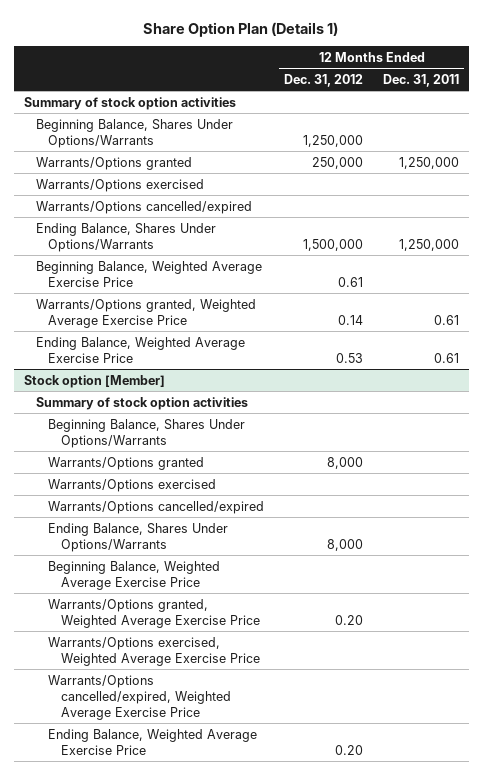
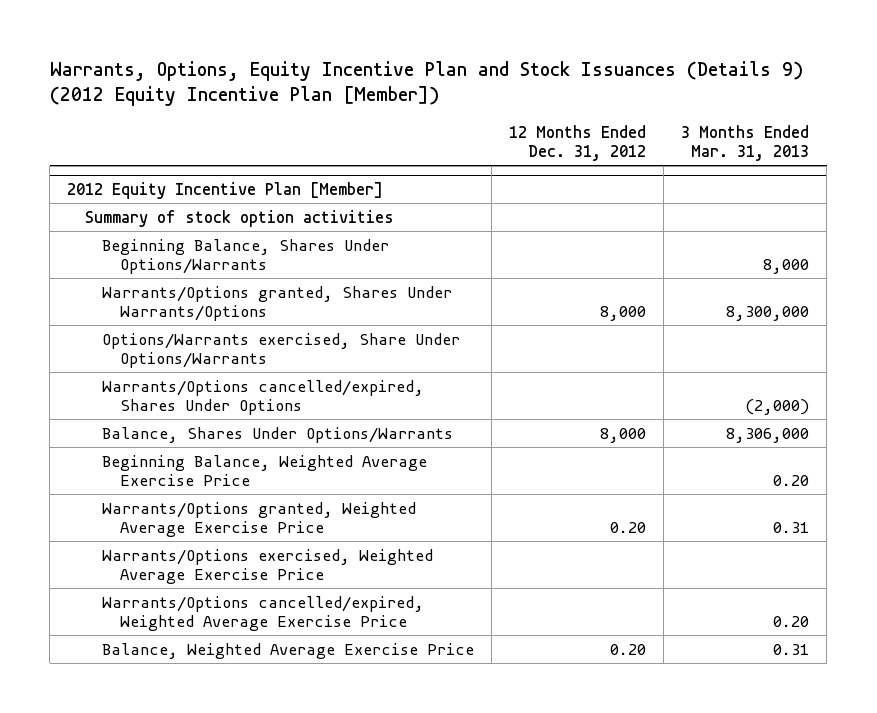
- Share Option Plan (Details 1)
+ Warrants, Options, Equity Incentive Plan and Stock Issuances (Details 9) (2012 Equity Incentive Plan [Member])
- | 12 Months Ended Dec. 31, 2012 | 12 Months Ended Dec. 31, 2011
+ | 12 Months Ended Dec. 31, 2012 | 3 Months Ended Mar. 31, 2013
- Summary of stock option activities
- Beginning Balance, Shares Under Options/Warrants | 1,250,000 |
- Warrants/Options granted | 250,000 | 1,250,000
- Warrants/Options exercised
- Warrants/Options cancelled/expired
- Ending Balance, Shares Under Options/Warrants | 1,500,000 | 1,250,000
- Beginning Balance, Weighted Average Exercise Price | 0.61 |
- Warrants/Options granted, Weighted Average Exercise Price | 0.14 | 0.61
- Ending Balance, Weighted Average Exercise Price | 0.53 | 0.61
- Stock option [Member]
+ 2012 Equity Incentive Plan [Member]
- Warrants/Options granted | 8,000 |
- Warrants/Options exercised
- Warrants/Options cancelled/expired
- Ending Balance, Shares Under Options/Warrants | 8,000 |
+ Warrants/Options granted, Shares Under Warrants/Options | 8,000 | 8,300,000
+ Options/Warrants exercised, Share Under Options/Warrants
+ Warrants/Options cancelled/expired, Shares Under Options | | (2,000)
+ Balance, Shares Under Options/Warrants | 8,000 | 8,306,000
- Ending Balance, Weighted Average Exercise Price | 0.20 |
+ Balance, Weighted Average Exercise Price | 0.20 | 0.31

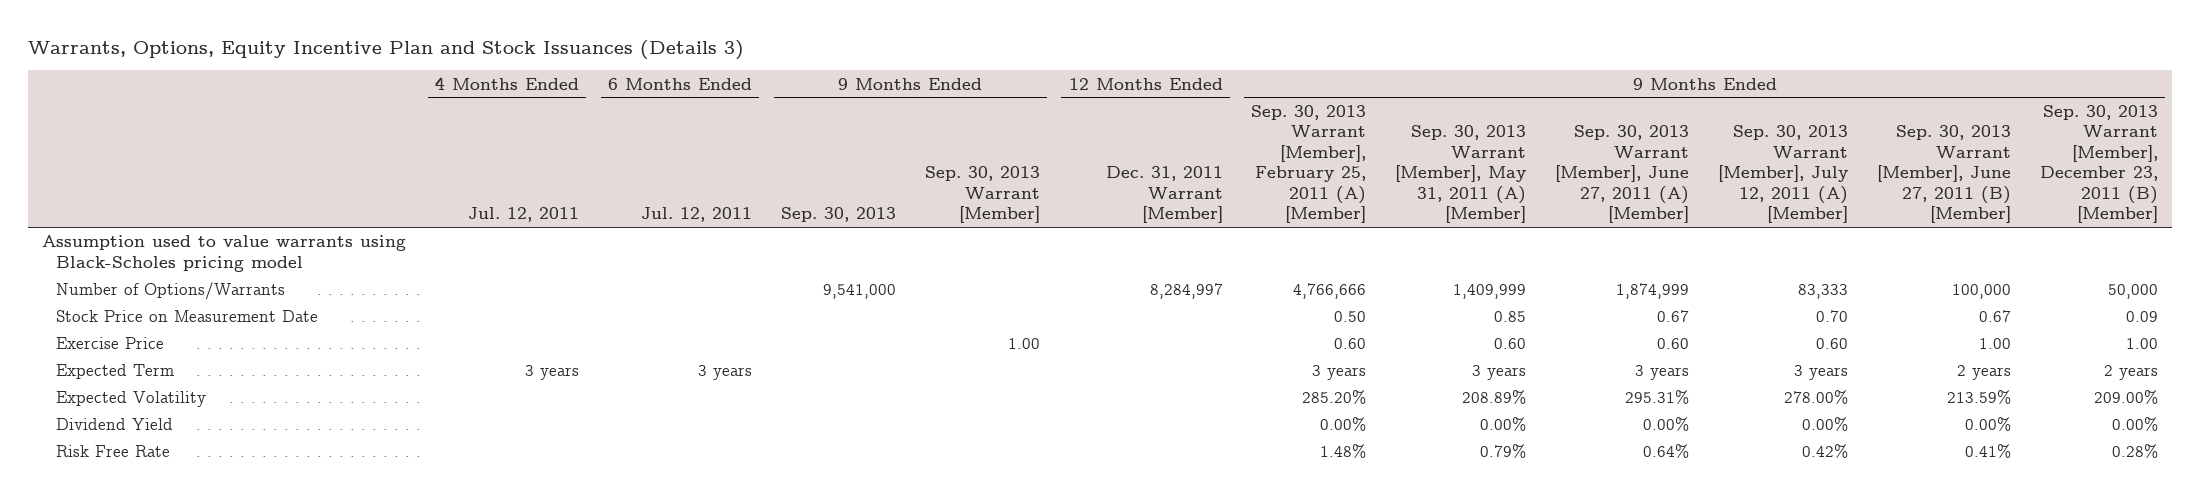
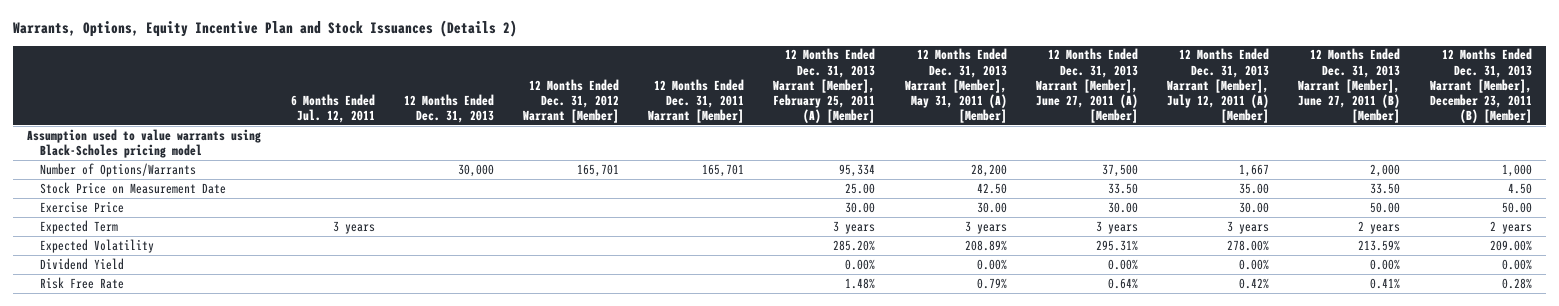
- Warrants, Options, Equity Incentive Plan and Stock Issuances (Details 3)
+ Warrants, Options, Equity Incentive Plan and Stock Issuances (Details 2)
- | 4 Months Ended Jul. 12, 2011 | 6 Months Ended Jul. 12, 2011 | 9 Months Ended Sep. 30, 2013 | 9 Months Ended Sep. 30, 2013 Warrant [Member] | 12 Months Ended Dec. 31, 2011 Warrant [Member] | 9 Months Ended Sep. 30, 2013 Warrant [Member], February 25, 2011 (A) [Member] | 9 Months Ended Sep. 30, 2013 Warrant [Member], May 31, 2011 (A) [Member] | 9 Months Ended Sep. 30, 2013 Warrant [Member], June 27, 2011 (A) [Member] | 9 Months Ended Sep. 30, 2013 Warrant [Member], July 12, 2011 (A) [Member] | 9 Months Ended Sep. 30, 2013 Warrant [Member], June 27, 2011 (B) [Member] | 9 Months Ended Sep. 30, 2013 Warrant [Member], December 23, 2011 (B) [Member]
+ | 6 Months Ended Jul. 12, 2011 | 12 Months Ended Dec. 31, 2013 | 12 Months Ended Dec. 31, 2012 Warrant [Member] | 12 Months Ended Dec. 31, 2011 Warrant [Member] | 12 Months Ended Dec. 31, 2013 Warrant [Member], February 25, 2011 (A) [Member] | 12 Months Ended Dec. 31, 2013 Warrant [Member], May 31, 2011 (A) [Member] | 12 Months Ended Dec. 31, 2013 Warrant [Member], June 27, 2011 (A) [Member] | 12 Months Ended Dec. 31, 2013 Warrant [Member], July 12, 2011 (A) [Member] | 12 Months Ended Dec. 31, 2013 Warrant [Member], June 27, 2011 (B) [Member] | 12 Months Ended Dec. 31, 2013 Warrant [Member], December 23, 2011 (B) [Member]
- Number of Options/Warrants | | | 9,541,000 | | 8,284,997 | 4,766,666 | 1,409,999 | 1,874,999 | 83,333 | 100,000 | 50,000
+ Number of Options/Warrants | | 30,000 | 165,701 | 165,701 | 95,334 | 28,200 | 37,500 | 1,667 | 2,000 | 1,000

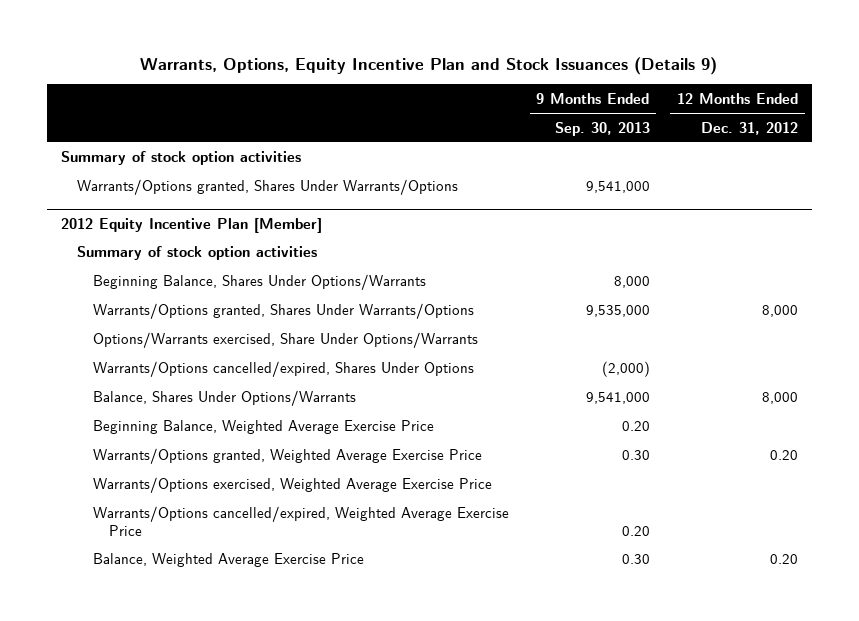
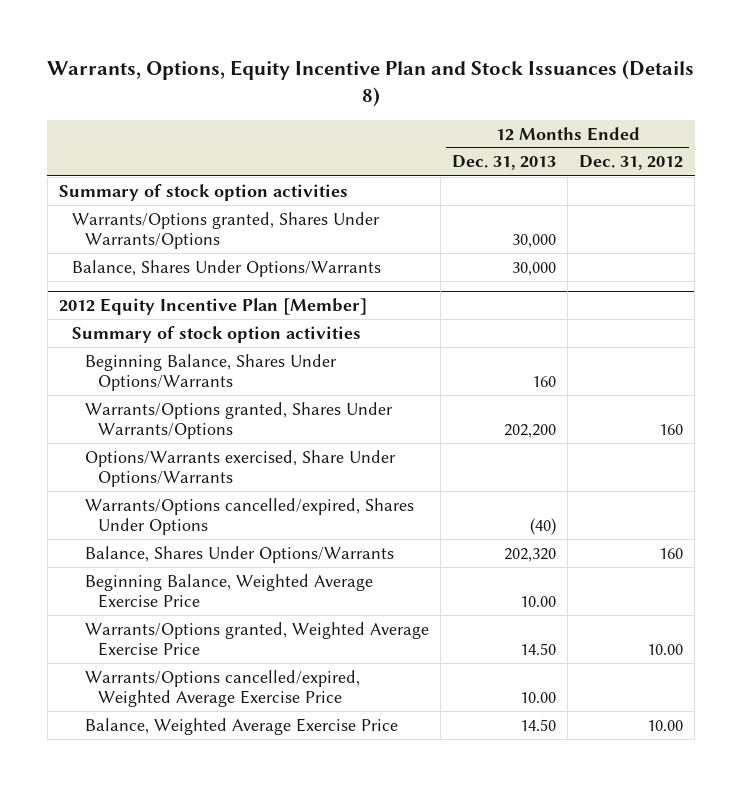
- Warrants, Options, Equity Incentive Plan and Stock Issuances (Details 9)
+ Warrants, Options, Equity Incentive Plan and Stock Issuances (Details 8)
- | 9 Months Ended Sep. 30, 2013 | 12 Months Ended Dec. 31, 2012
+ | 12 Months Ended Dec. 31, 2013 | 12 Months Ended Dec. 31, 2012
+ Balance, Shares Under Options/Warrants | 30,000 |
@ 2012 Equity Incentive Plan [Member]
- Warrants/Options granted, Shares Under Warrants/Options | 9,535,000 | 8,000
+ Warrants/Options granted, Shares Under Warrants/Options | 202,200 | 160
- Balance, Shares Under Options/Warrants | 9,541,000 | 8,000
+ Balance, Shares Under Options/Warrants | 202,320 | 160
- Warrants/Options granted, Weighted Average Exercise Price | 0.30 | 0.20
- Warrants/Options exercised, Weighted Average Exercise Price
+ Warrants/Options granted, Weighted Average Exercise Price | 14.50 | 10.00
- Balance, Weighted Average Exercise Price | 0.30 | 0.20
+ Balance, Weighted Average Exercise Price | 14.50 | 10.00

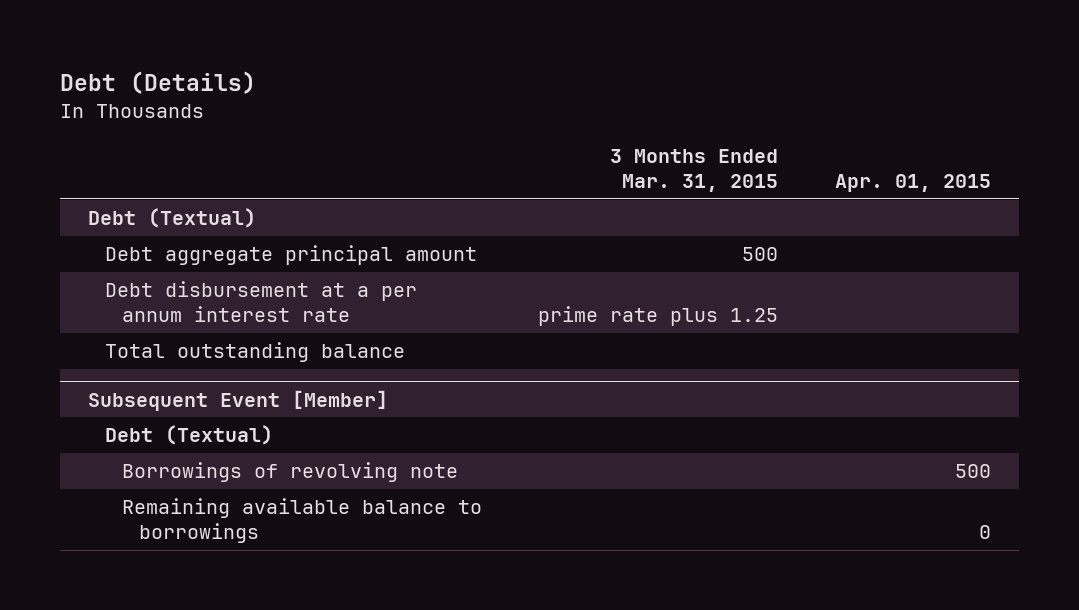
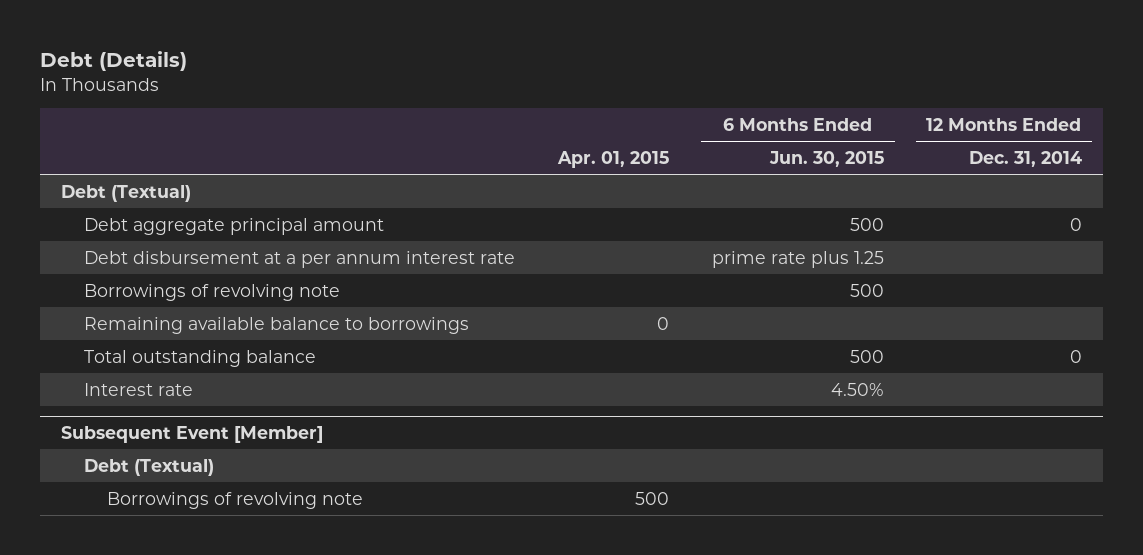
- | 3 Months Ended Mar. 31, 2015 | Apr. 01, 2015
+ | Apr. 01, 2015 | 6 Months Ended Jun. 30, 2015 | 12 Months Ended Dec. 31, 2014
+ Borrowings of revolving note | | 500 |
+ Remaining available balance to borrowings | 0 | |
+ Interest rate | | 4.50% |
@ Subsequent Event [Member]
- Remaining available balance to borrowings | | 0

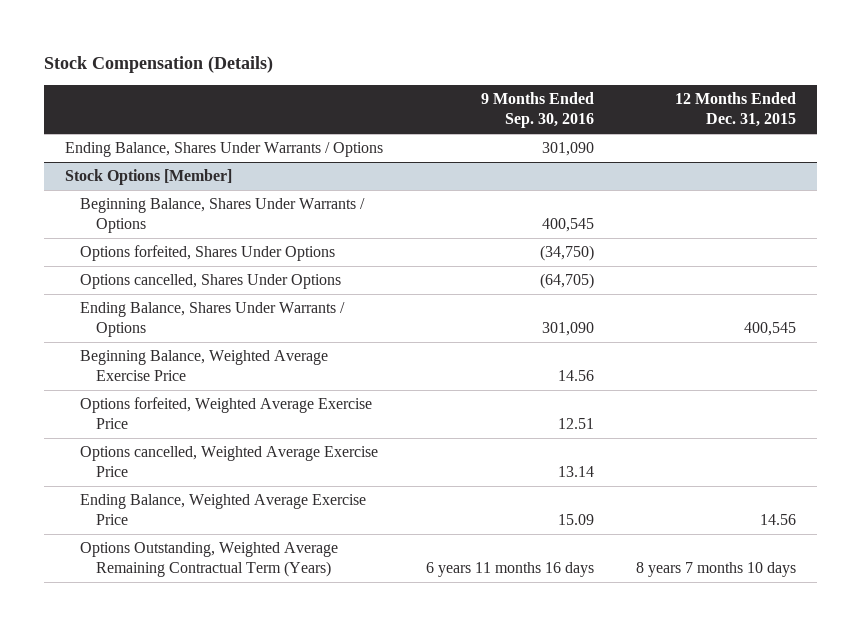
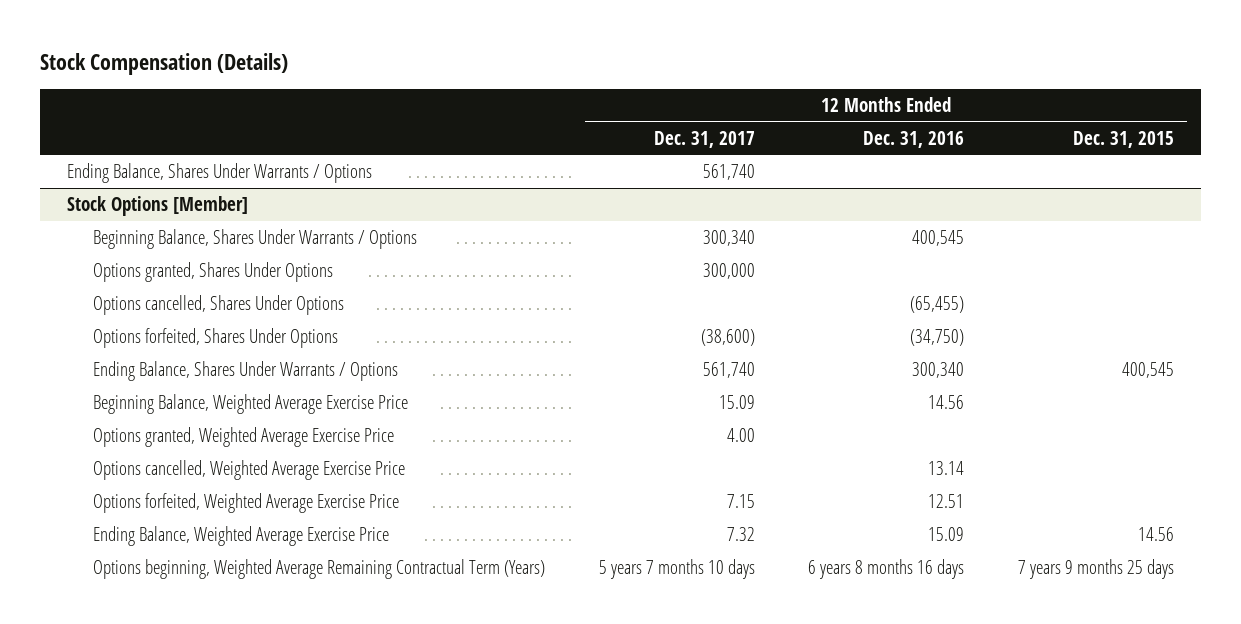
- | 9 Months Ended Sep. 30, 2016 | 12 Months Ended Dec. 31, 2015
+ | 12 Months Ended Dec. 31, 2017 | 12 Months Ended Dec. 31, 2016 | 12 Months Ended Dec. 31, 2015
@ Stock Options [Member]
+ Options granted, Shares Under Options | 300,000 | |
moved down: Options forfeited, Shares Under Options | (38,600) | (34,750) |
+ Options granted, Weighted Average Exercise Price | 4.00 | |
moved down: Options forfeited, Weighted Average Exercise Price | 7.15 | 12.51 |
- Options Outstanding, Weighted Average Remaining Contractual Term (Years) | 6 years 11 months 16 days | 8 years 7 months 10 days
+ Options beginning, Weighted Average Remaining Contractual Term (Years) | 5 years 7 months 10 days | 6 years 8 months 16 days | 7 years 9 months 25 days

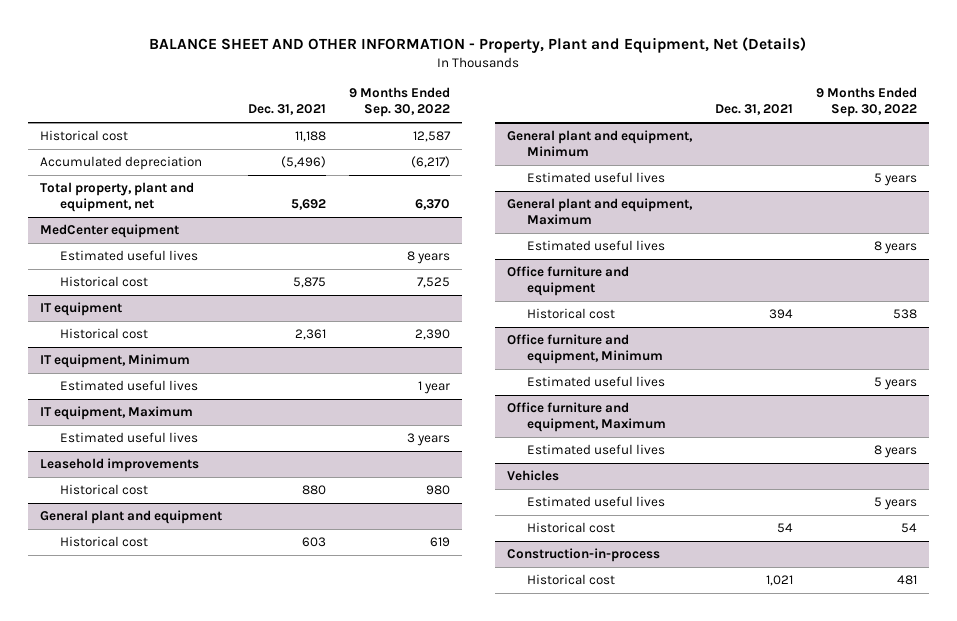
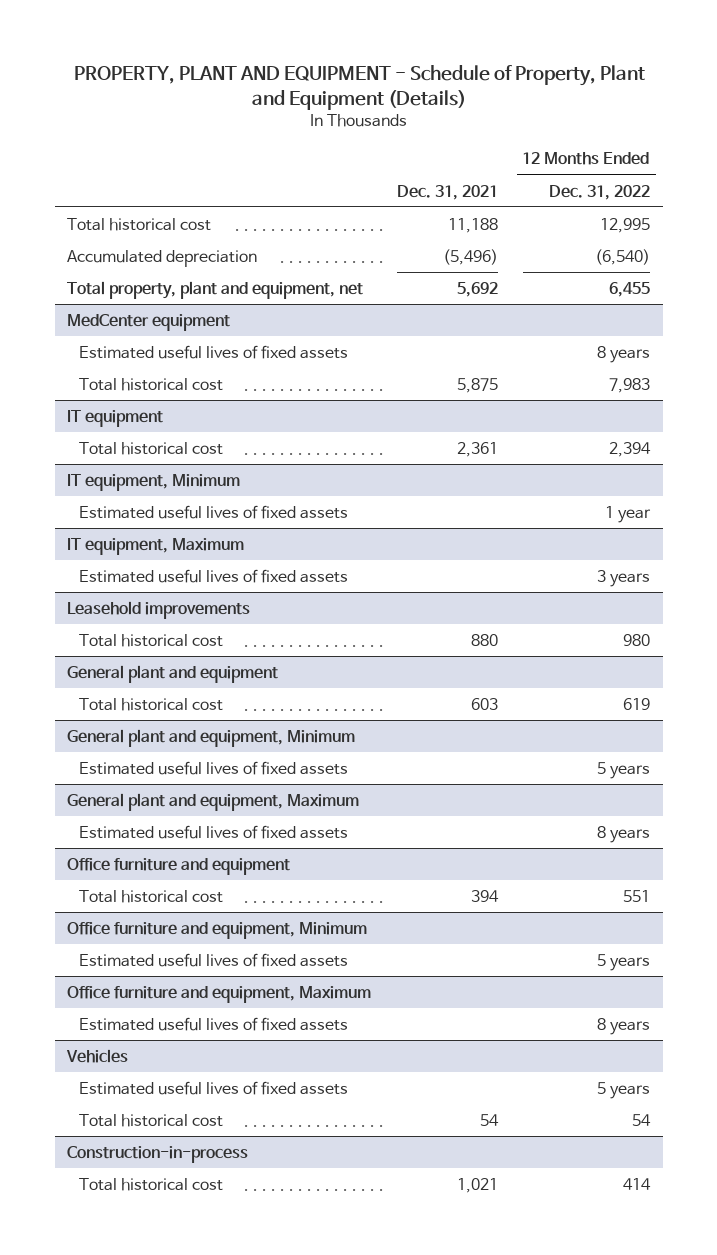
- BALANCE SHEET AND OTHER INFORMATION - Property, Plant and Equipment, Net (Details)
+ PROPERTY, PLANT AND EQUIPMENT - Schedule of Property, Plant and Equipment (Details)
- | Dec. 31, 2021 | 9 Months Ended Sep. 30, 2022
+ | Dec. 31, 2021 | 12 Months Ended Dec. 31, 2022
- Historical cost | 11,188 | 12,587
+ Total historical cost | 11,188 | 12,995
@ MedCenter equipment
- Estimated useful lives | | 8 years
- Historical cost | 5,875 | 7,525
+ Estimated useful lives of fixed assets | | 8 years
+ Total historical cost | 5,875 | 7,983
@ IT equipment
- Historical cost | 2,361 | 2,390
+ Total historical cost | 2,361 | 2,394
@ IT equipment, Minimum
- Estimated useful lives | | 1 year
+ Estimated useful lives of fixed assets | | 1 year
@ IT equipment, Maximum
- Estimated useful lives | | 3 years
+ Estimated useful lives of fixed assets | | 3 years
@ Leasehold improvements
- Historical cost | 880 | 980
+ Total historical cost | 880 | 980
@ General plant and equipment
- Historical cost | 603 | 619
+ Total historical cost | 603 | 619
@ General plant and equipment, Minimum
- Estimated useful lives | | 5 years
+ Estimated useful lives of fixed assets | | 5 years
@ General plant and equipment, Maximum
- Estimated useful lives | | 8 years
+ Estimated useful lives of fixed assets | | 8 years
@ Office furniture and equipment
- Historical cost | 394 | 538
+ Total historical cost | 394 | 551
@ Office furniture and equipment, Minimum
- Estimated useful lives | | 5 years
+ Estimated useful lives of fixed assets | | 5 years
@ Office furniture and equipment, Maximum
- Estimated useful lives | | 8 years
+ Estimated useful lives of fixed assets | | 8 years
@ Vehicles
- Estimated useful lives | | 5 years
- Historical cost | 54 | 54
+ Estimated useful lives of fixed assets | | 5 years
+ Total historical cost | 54 | 54
@ Construction-in-process
- Historical cost | 1,021 | 481
+ Total historical cost | 1,021 | 414

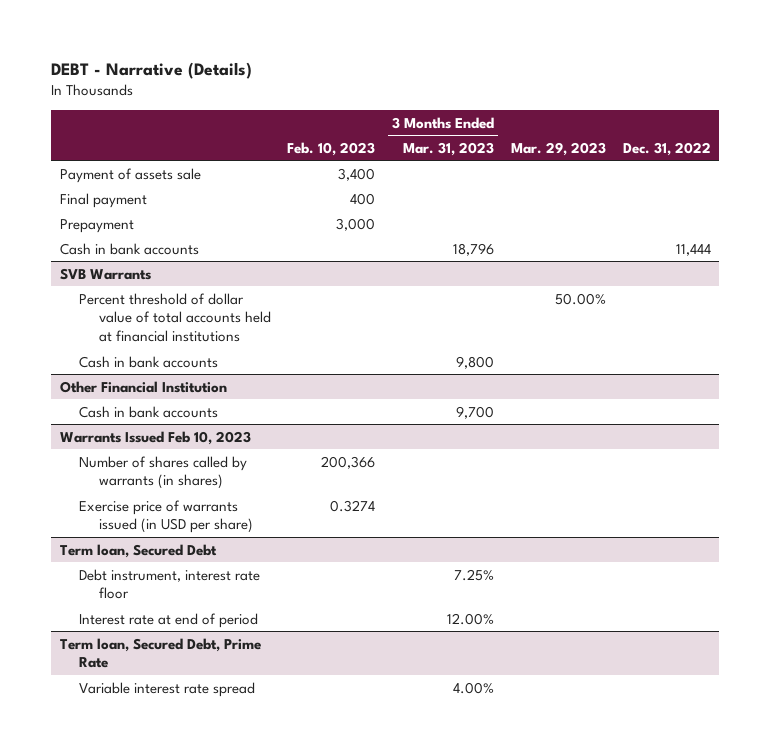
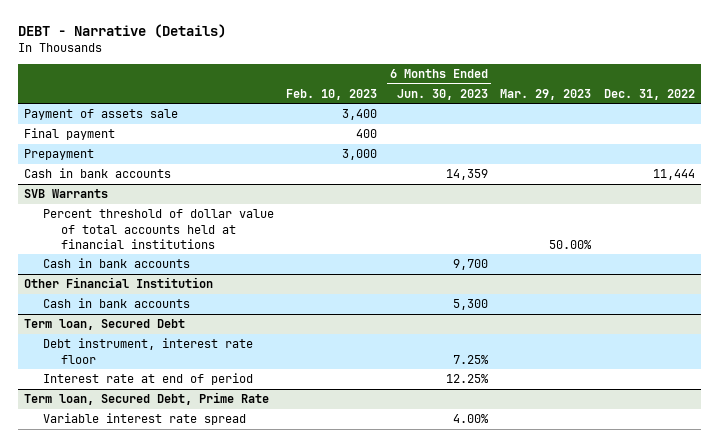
- | Feb. 10, 2023 | 3 Months Ended Mar. 31, 2023 | Mar. 29, 2023 | Dec. 31, 2022
+ | Feb. 10, 2023 | 6 Months Ended Jun. 30, 2023 | Mar. 29, 2023 | Dec. 31, 2022
- Warrants Issued Feb 10, 2023
- Number of shares called by warrants (in shares) | 200,366 | | |
- Exercise price of warrants issued (in USD per share) | 0.3274 | | |

